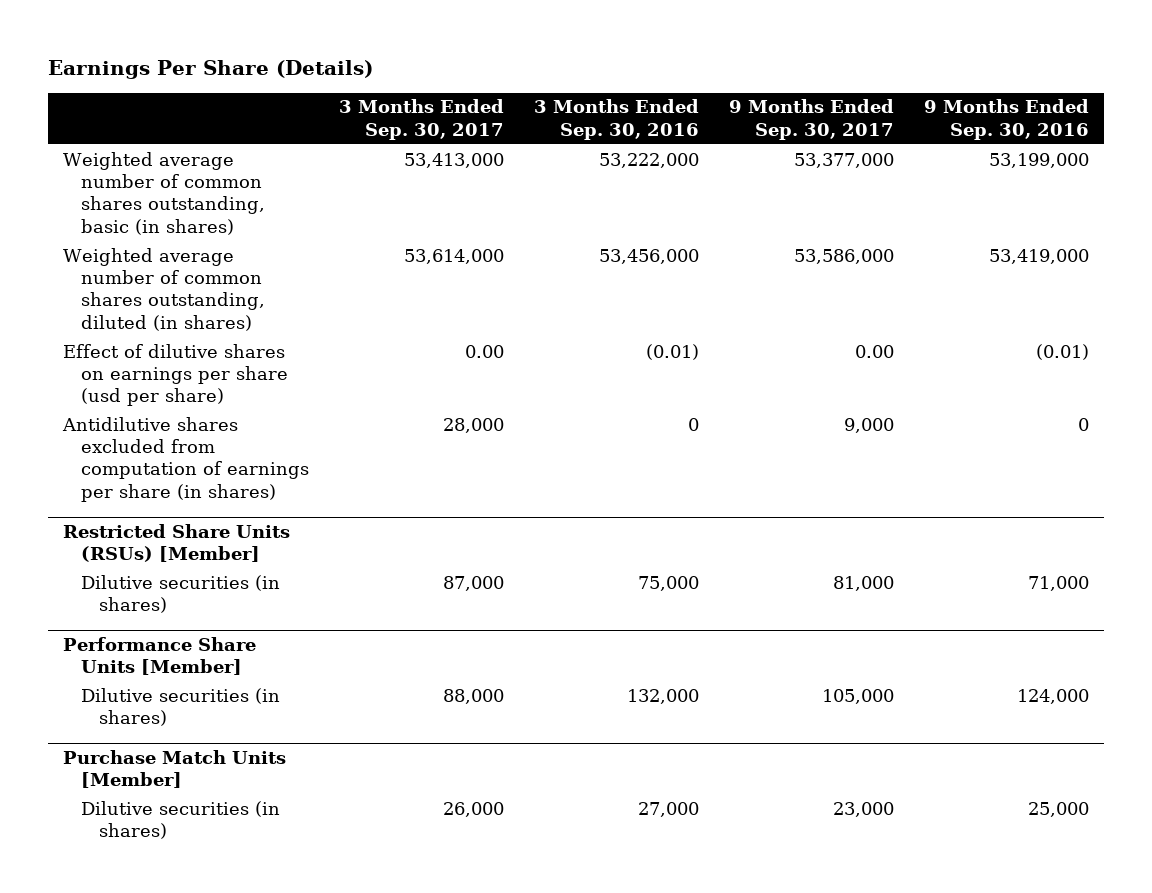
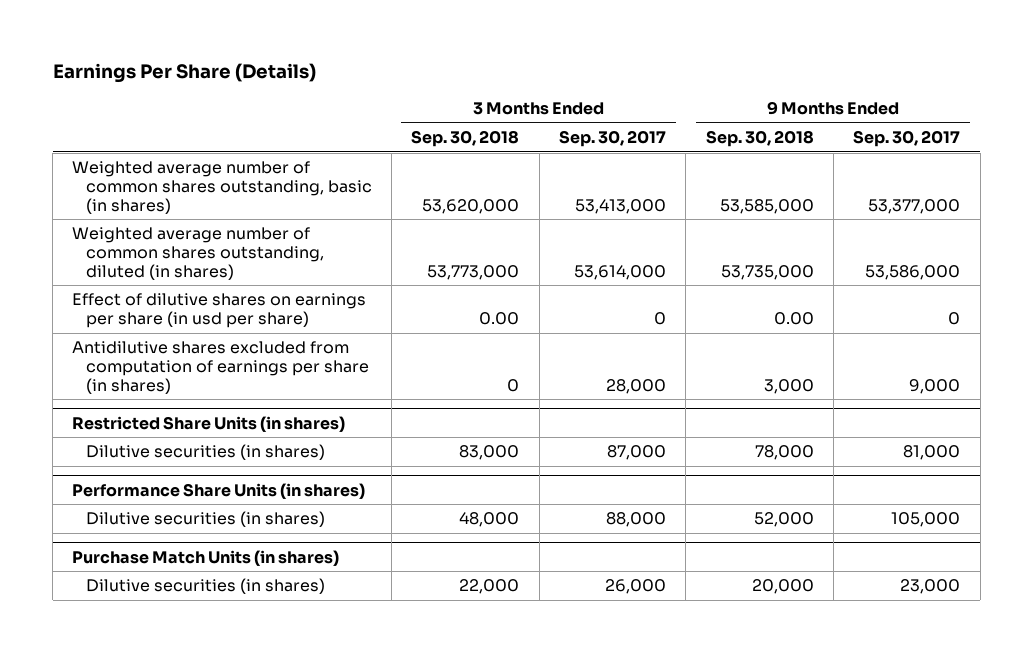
- | 3 Months Ended Sep. 30, 2017 | 3 Months Ended Sep. 30, 2016 | 9 Months Ended Sep. 30, 2017 | 9 Months Ended Sep. 30, 2016
+ | 3 Months Ended Sep. 30, 2018 | 3 Months Ended Sep. 30, 2017 | 9 Months Ended Sep. 30, 2018 | 9 Months Ended Sep. 30, 2017
- Effect of dilutive shares on earnings per share (usd per share) | 0.00 | (0.01) | 0.00 | (0.01)
+ Effect of dilutive shares on earnings per share (in usd per share) | 0.00 | 0 | 0.00 | 0
- Restricted Share Units (RSUs) [Member]
+ Restricted Share Units (in shares)
- Performance Share Units [Member]
+ Performance Share Units (in shares)
- Purchase Match Units [Member]
+ Purchase Match Units (in shares)

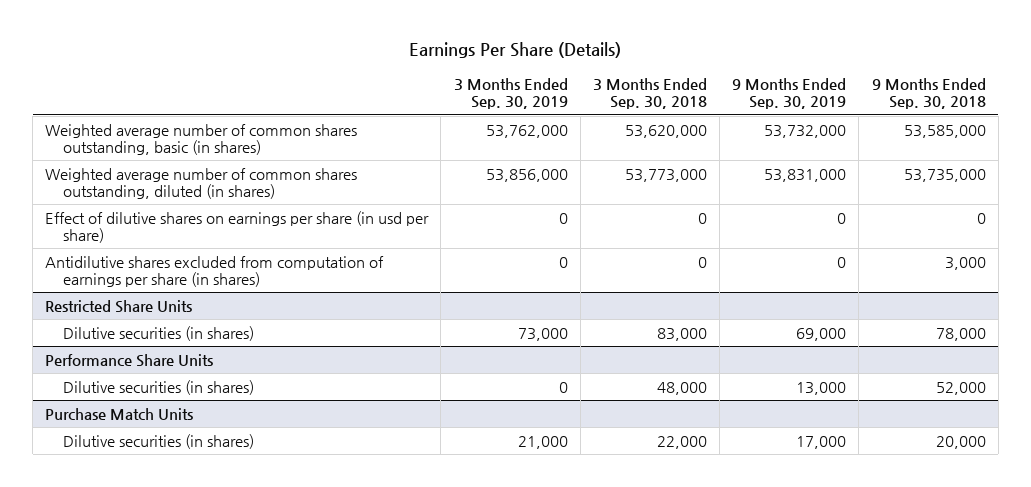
- | 3 Months Ended Sep. 30, 2018 | 3 Months Ended Sep. 30, 2017 | 9 Months Ended Sep. 30, 2018 | 9 Months Ended Sep. 30, 2017
+ | 3 Months Ended Sep. 30, 2019 | 3 Months Ended Sep. 30, 2018 | 9 Months Ended Sep. 30, 2019 | 9 Months Ended Sep. 30, 2018
- Effect of dilutive shares on earnings per share (in usd per share) | 0.00 | 0 | 0.00 | 0
+ Effect of dilutive shares on earnings per share (in usd per share) | 0 | 0 | 0 | 0
- Restricted Share Units (in shares)
+ Restricted Share Units
- Performance Share Units (in shares)
+ Performance Share Units
- Purchase Match Units (in shares)
+ Purchase Match Units

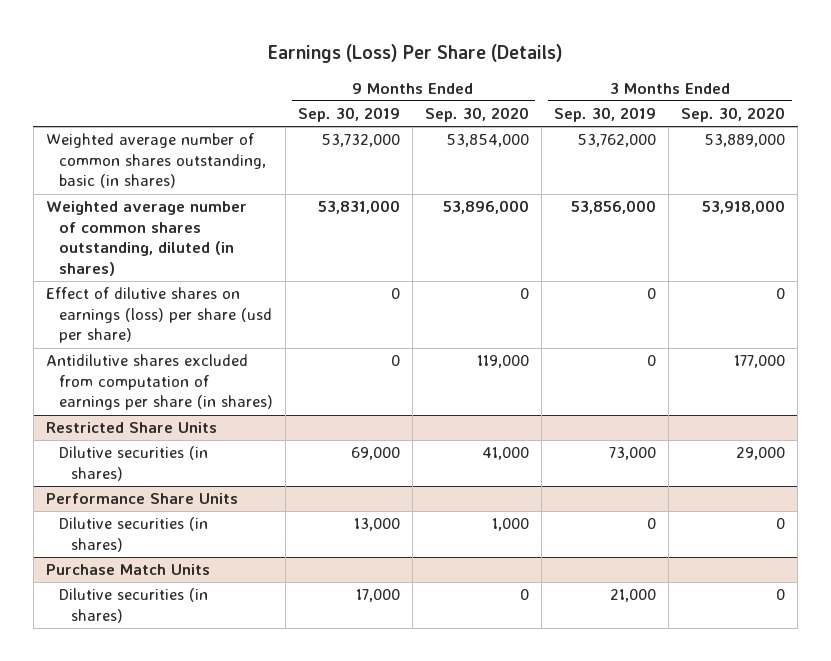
- Earnings Per Share (Details)
+ Earnings (Loss) Per Share (Details)
- | 3 Months Ended Sep. 30, 2019 | 3 Months Ended Sep. 30, 2018 | 9 Months Ended Sep. 30, 2019 | 9 Months Ended Sep. 30, 2018
+ | 9 Months Ended Sep. 30, 2019 | 9 Months Ended Sep. 30, 2020 | 3 Months Ended Sep. 30, 2019 | 3 Months Ended Sep. 30, 2020
- Effect of dilutive shares on earnings per share (in usd per share) | 0 | 0 | 0 | 0
+ Effect of dilutive shares on earnings (loss) per share (usd per share) | 0 | 0 | 0 | 0

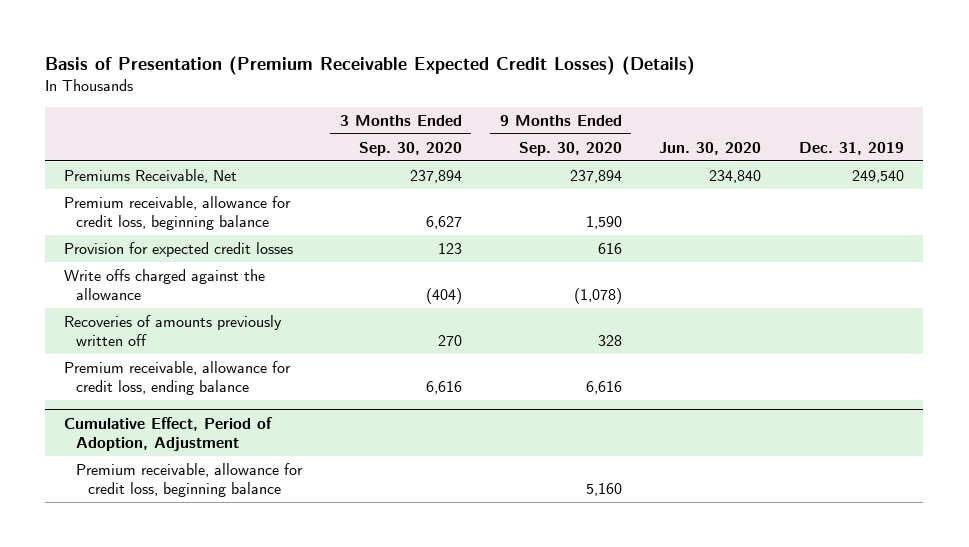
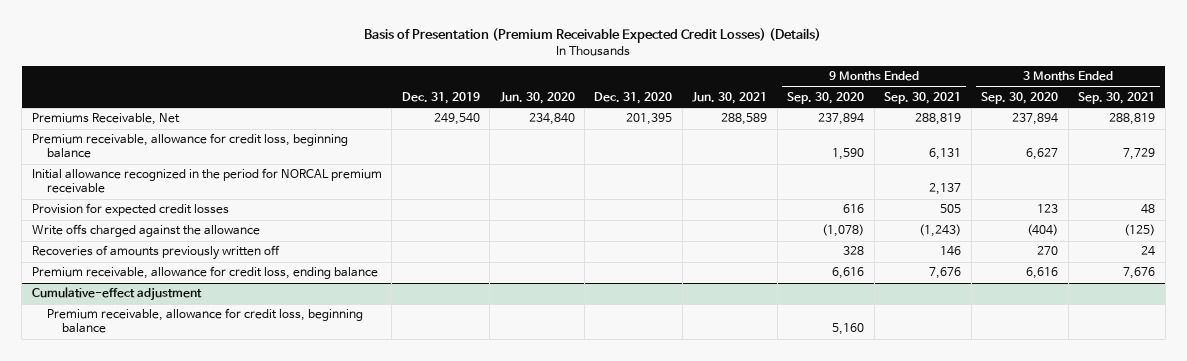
- | 3 Months Ended Sep. 30, 2020 | 9 Months Ended Sep. 30, 2020 | Jun. 30, 2020 | Dec. 31, 2019
+ | Dec. 31, 2019 | Jun. 30, 2020 | Dec. 31, 2020 | Jun. 30, 2021 | 9 Months Ended Sep. 30, 2020 | 9 Months Ended Sep. 30, 2021 | 3 Months Ended Sep. 30, 2020 | 3 Months Ended Sep. 30, 2021
+ Initial allowance recognized in the period for NORCAL premium receivable | | | | | | 2,137 | |
- Cumulative Effect, Period of Adoption, Adjustment
+ Cumulative-effect adjustment

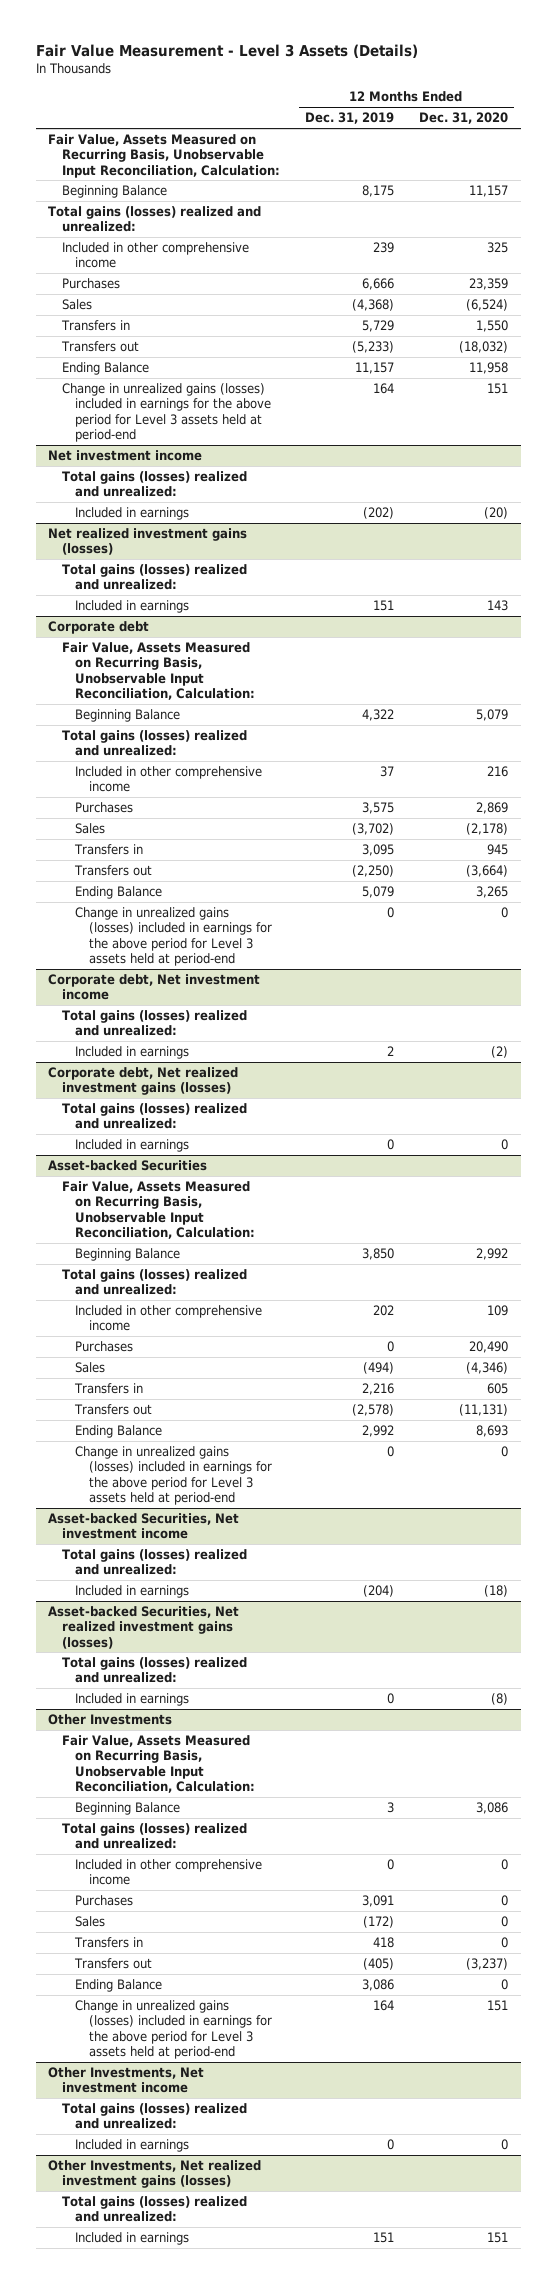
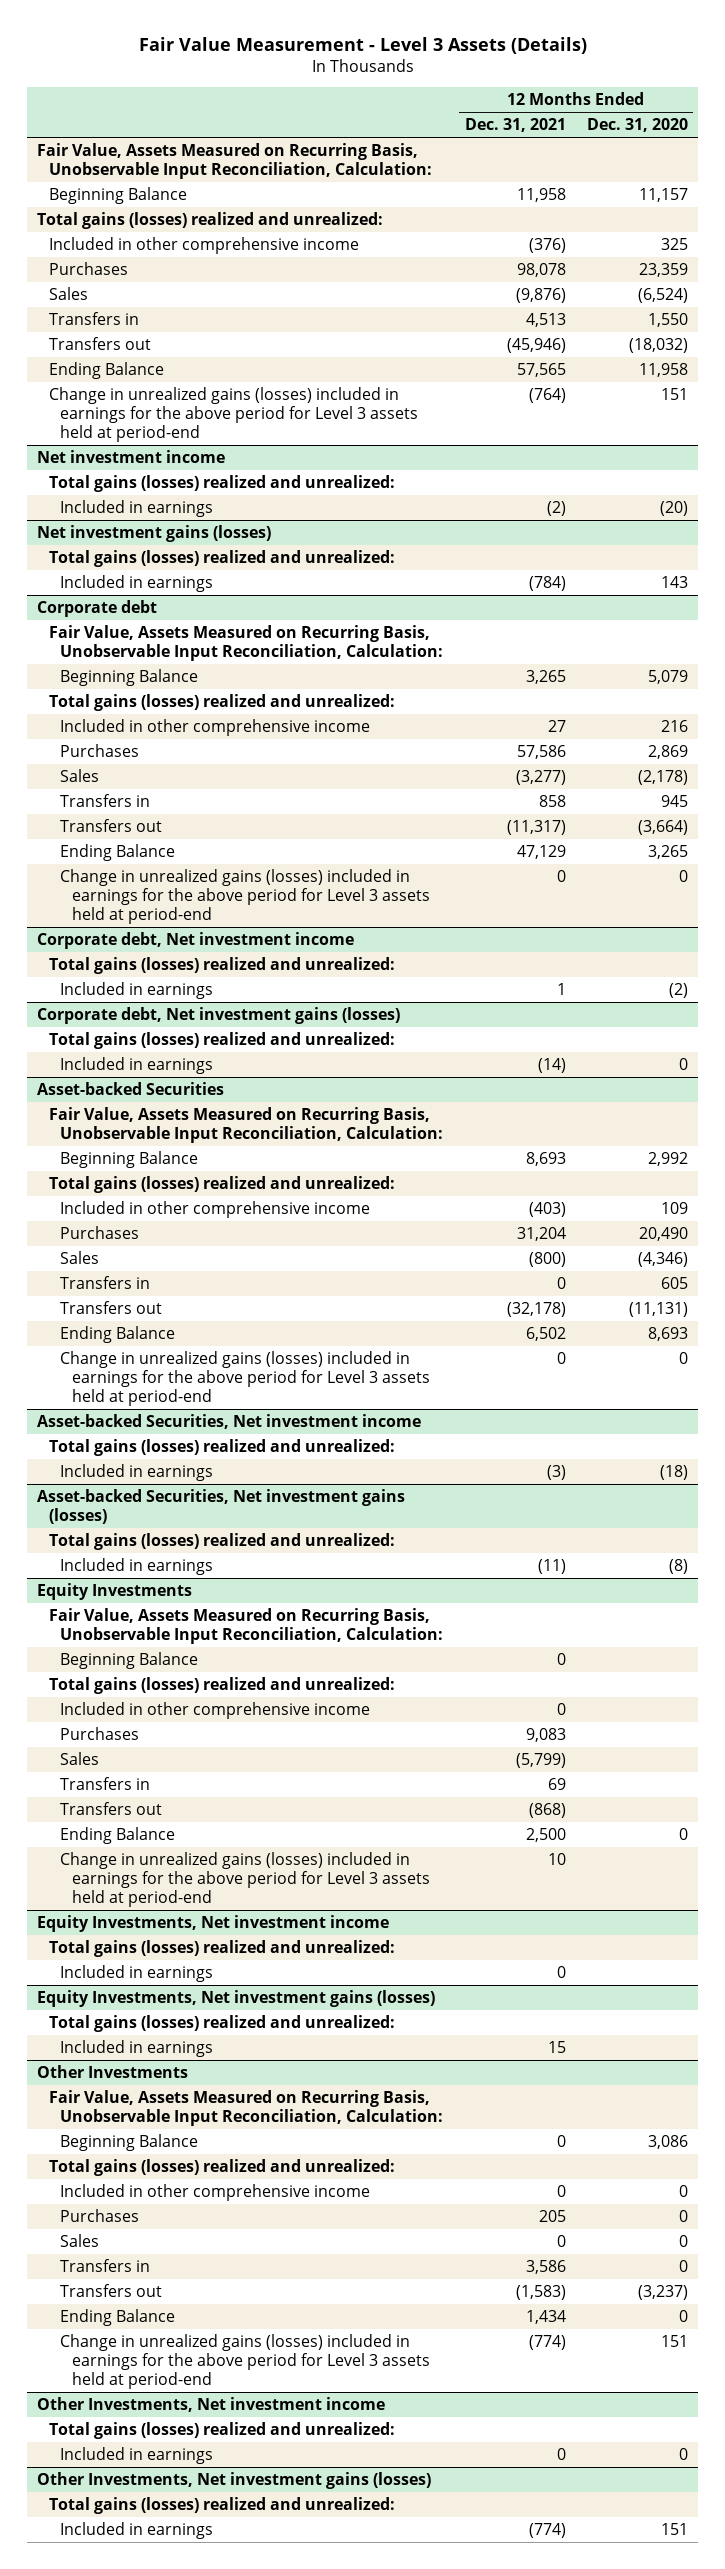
- | 12 Months Ended Dec. 31, 2019 | 12 Months Ended Dec. 31, 2020
+ | 12 Months Ended Dec. 31, 2021 | 12 Months Ended Dec. 31, 2020
- Net realized investment gains (losses)
+ Net investment gains (losses)
- Corporate debt, Net realized investment gains (losses)
+ Corporate debt, Net investment gains (losses)
- Asset-backed Securities, Net realized investment gains (losses)
+ Asset-backed Securities, Net investment gains (losses)
+ Equity Investments
+ Fair Value, Assets Measured on Recurring Basis, Unobservable Input Reconciliation, Calculation:
+ Beginning Balance | 0 |
+ Total gains (losses) realized and unrealized:
+ Included in other comprehensive income | 0 |
+ Purchases | 9,083 |
+ Sales | (5,799) |
+ Transfers in | 69 |
+ Transfers out | (868) |
+ Ending Balance | 2,500 | 0
+ Change in unrealized gains (losses) included in earnings for the above period for Level 3 assets held at period-end | 10 |
+ Equity Investments, Net investment income
+ Total gains (losses) realized and unrealized:
+ Included in earnings | 0 |
+ Equity Investments, Net investment gains (losses)
+ Total gains (losses) realized and unrealized:
+ Included in earnings | 15 |
- Other Investments, Net realized investment gains (losses)
+ Other Investments, Net investment gains (losses)

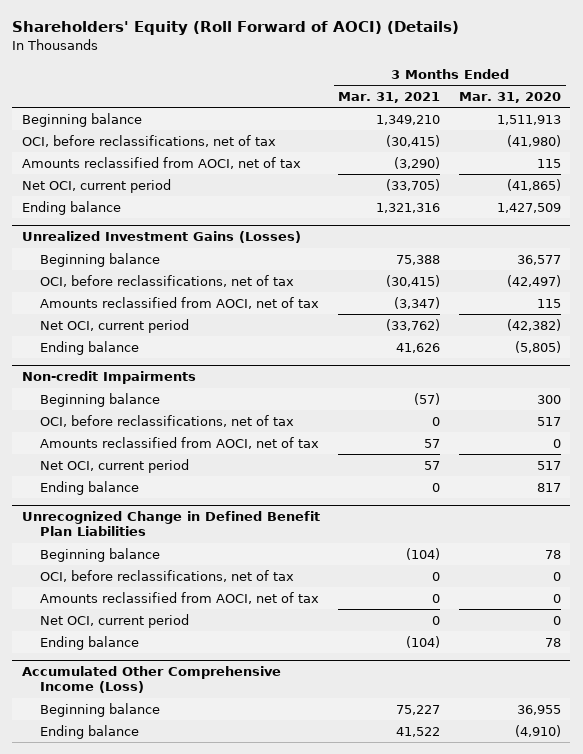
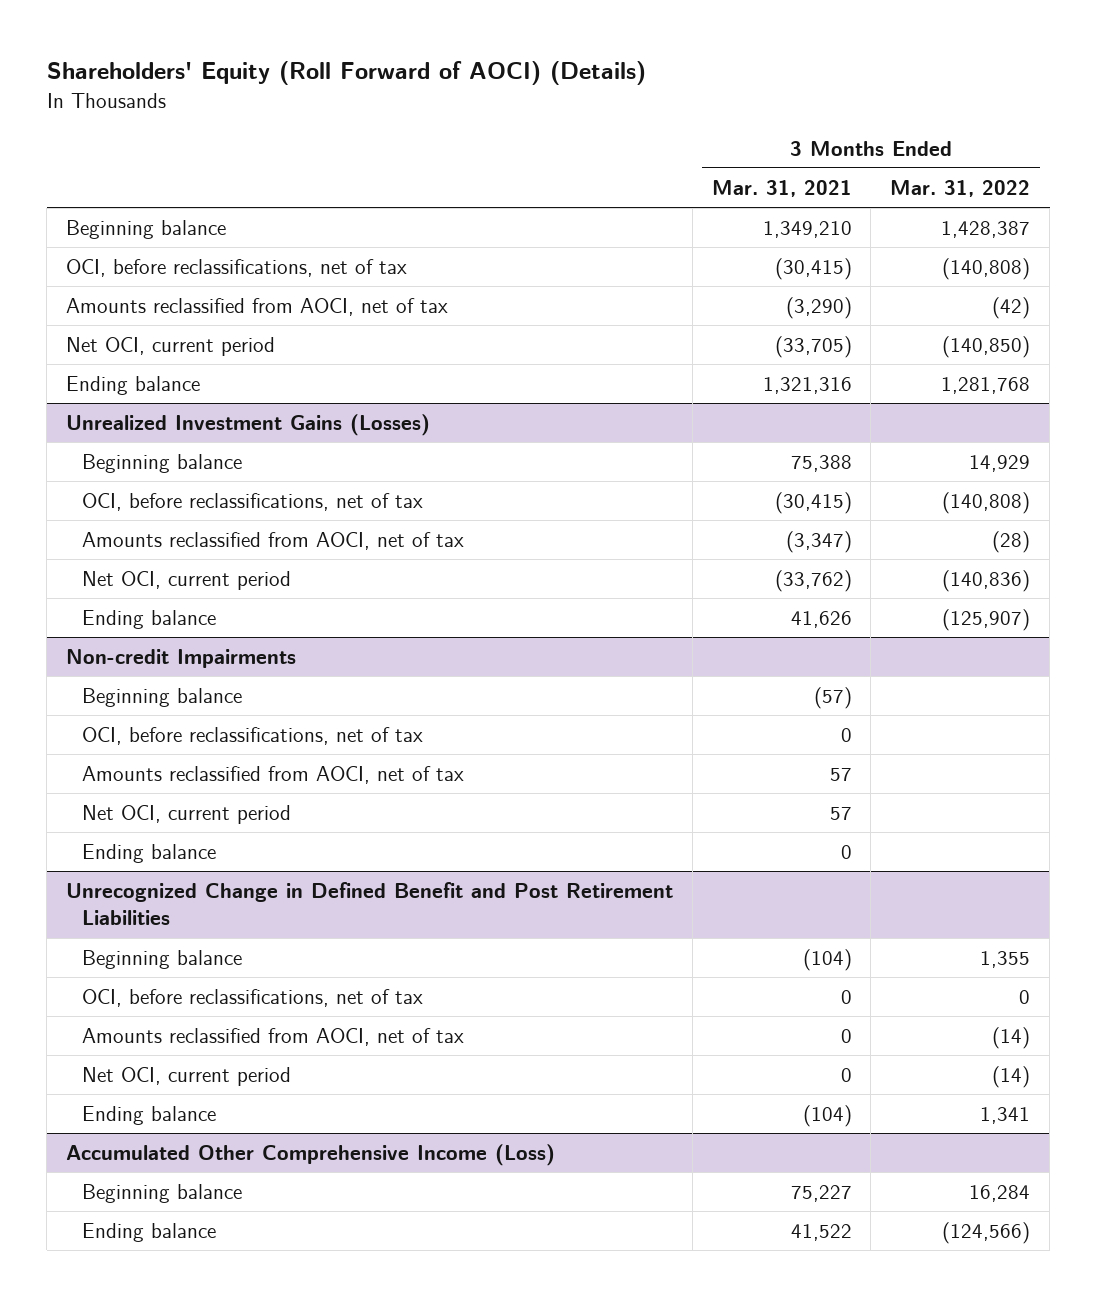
- | 3 Months Ended Mar. 31, 2021 | 3 Months Ended Mar. 31, 2020
+ | 3 Months Ended Mar. 31, 2021 | 3 Months Ended Mar. 31, 2022
- Unrecognized Change in Defined Benefit Plan Liabilities
+ Unrecognized Change in Defined Benefit and Post Retirement Liabilities

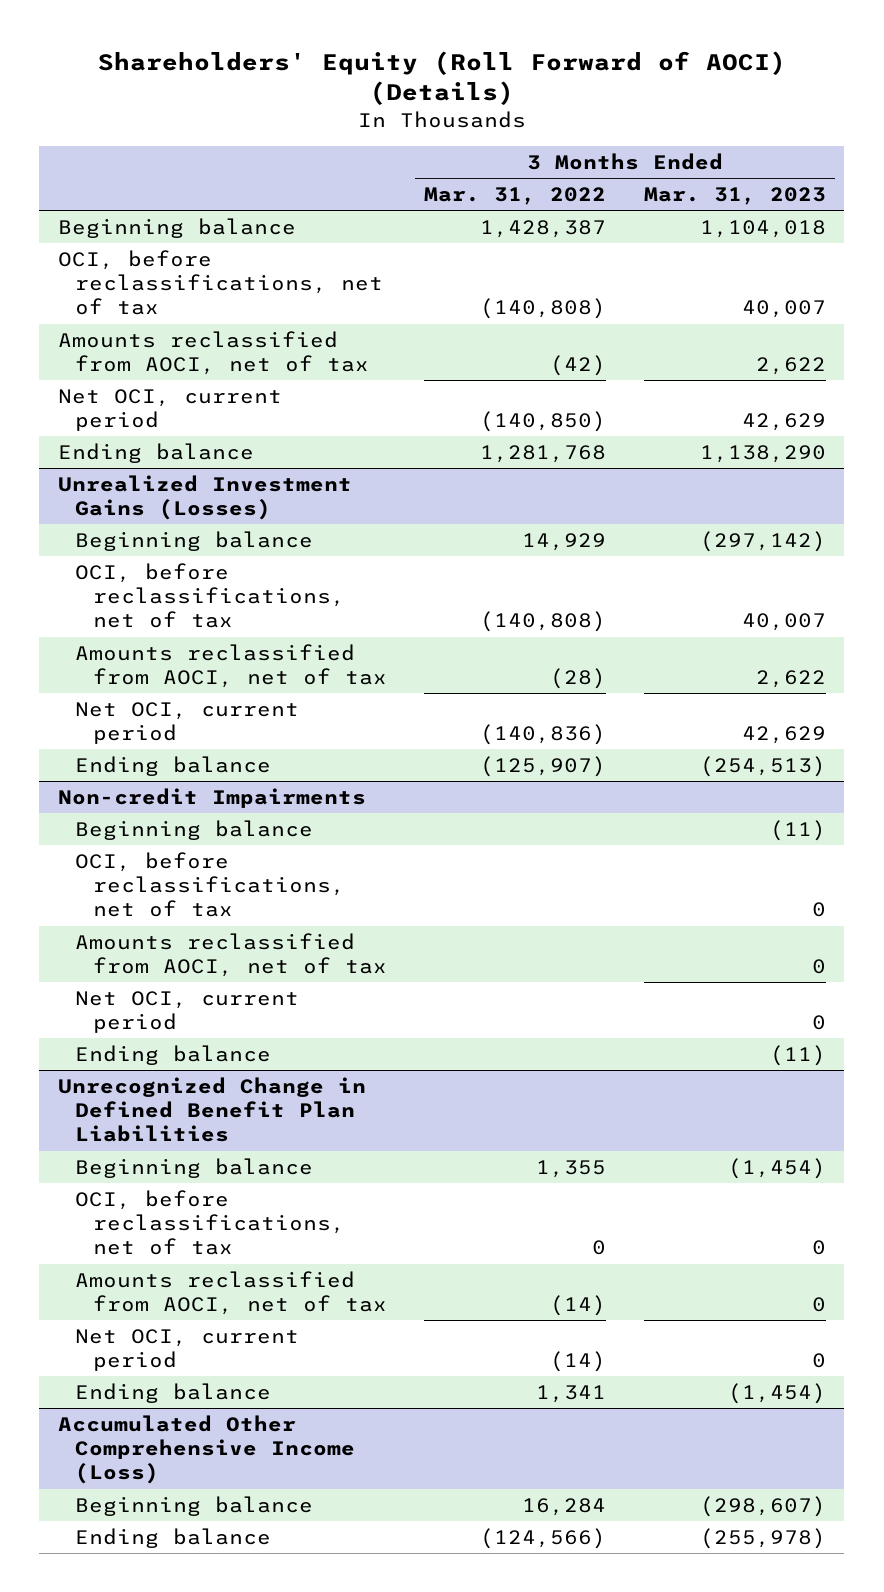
- | 3 Months Ended Mar. 31, 2021 | 3 Months Ended Mar. 31, 2022
+ | 3 Months Ended Mar. 31, 2022 | 3 Months Ended Mar. 31, 2023
- Unrecognized Change in Defined Benefit and Post Retirement Liabilities
+ Unrecognized Change in Defined Benefit Plan Liabilities

